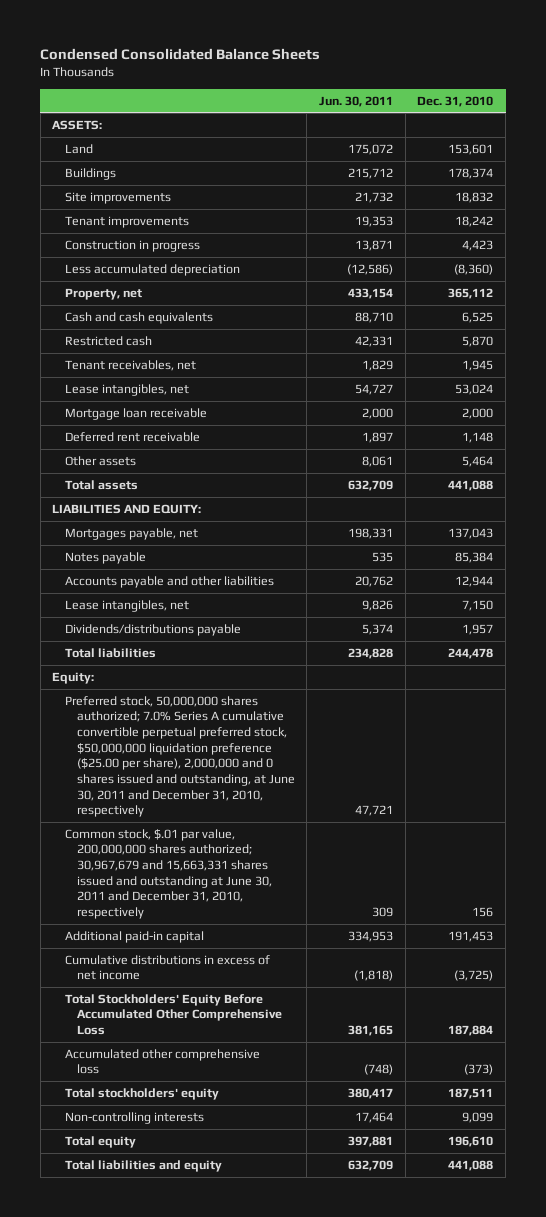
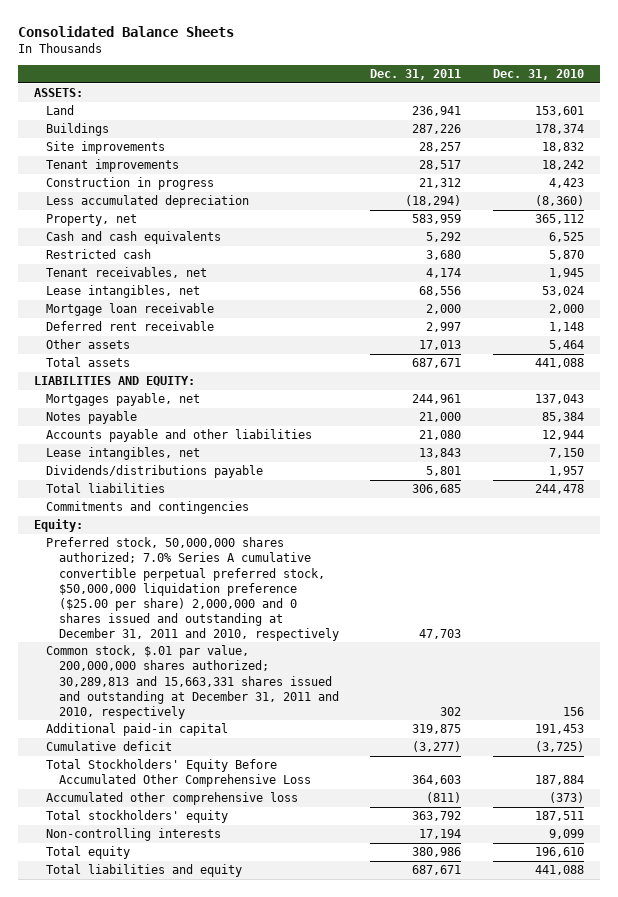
- Condensed Consolidated Balance Sheets
+ Consolidated Balance Sheets
- | Jun. 30, 2011 | Dec. 31, 2010
+ | Dec. 31, 2011 | Dec. 31, 2010
+ Commitments and contingencies
- Preferred stock, 50,000,000 shares authorized; 7.0% Series A cumulative convertible perpetual preferred stock, $50,000,000 liquidation preference ($25.00 per share), 2,000,000 and 0 shares issued and outstanding, at June 30, 2011 and December 31, 2010, respectively | 47,721 |
- Common stock, $.01 par value, 200,000,000 shares authorized; 30,967,679 and 15,663,331 shares issued and outstanding at June 30, 2011 and December 31, 2010, respectively | 309 | 156
+ Preferred stock, 50,000,000 shares authorized; 7.0% Series A cumulative convertible perpetual preferred stock, $50,000,000 liquidation preference ($25.00 per share) 2,000,000 and 0 shares issued and outstanding at December 31, 2011 and 2010, respectively | 47,703 |
+ Common stock, $.01 par value, 200,000,000 shares authorized; 30,289,813 and 15,663,331 shares issued and outstanding at December 31, 2011 and 2010, respectively | 302 | 156
- Cumulative distributions in excess of net income | (1,818) | (3,725)
+ Cumulative deficit | (3,277) | (3,725)

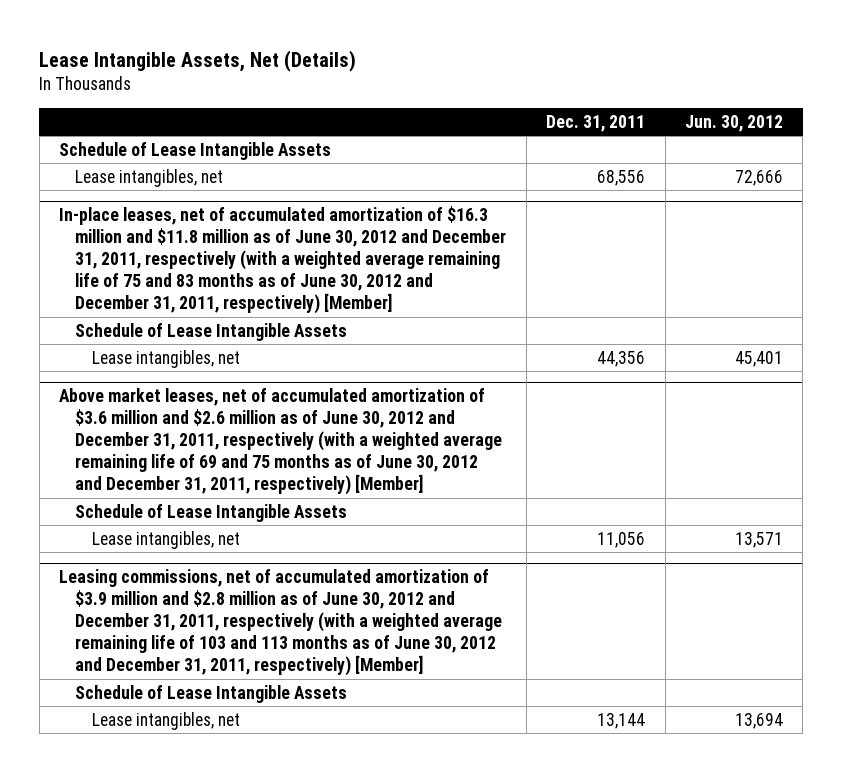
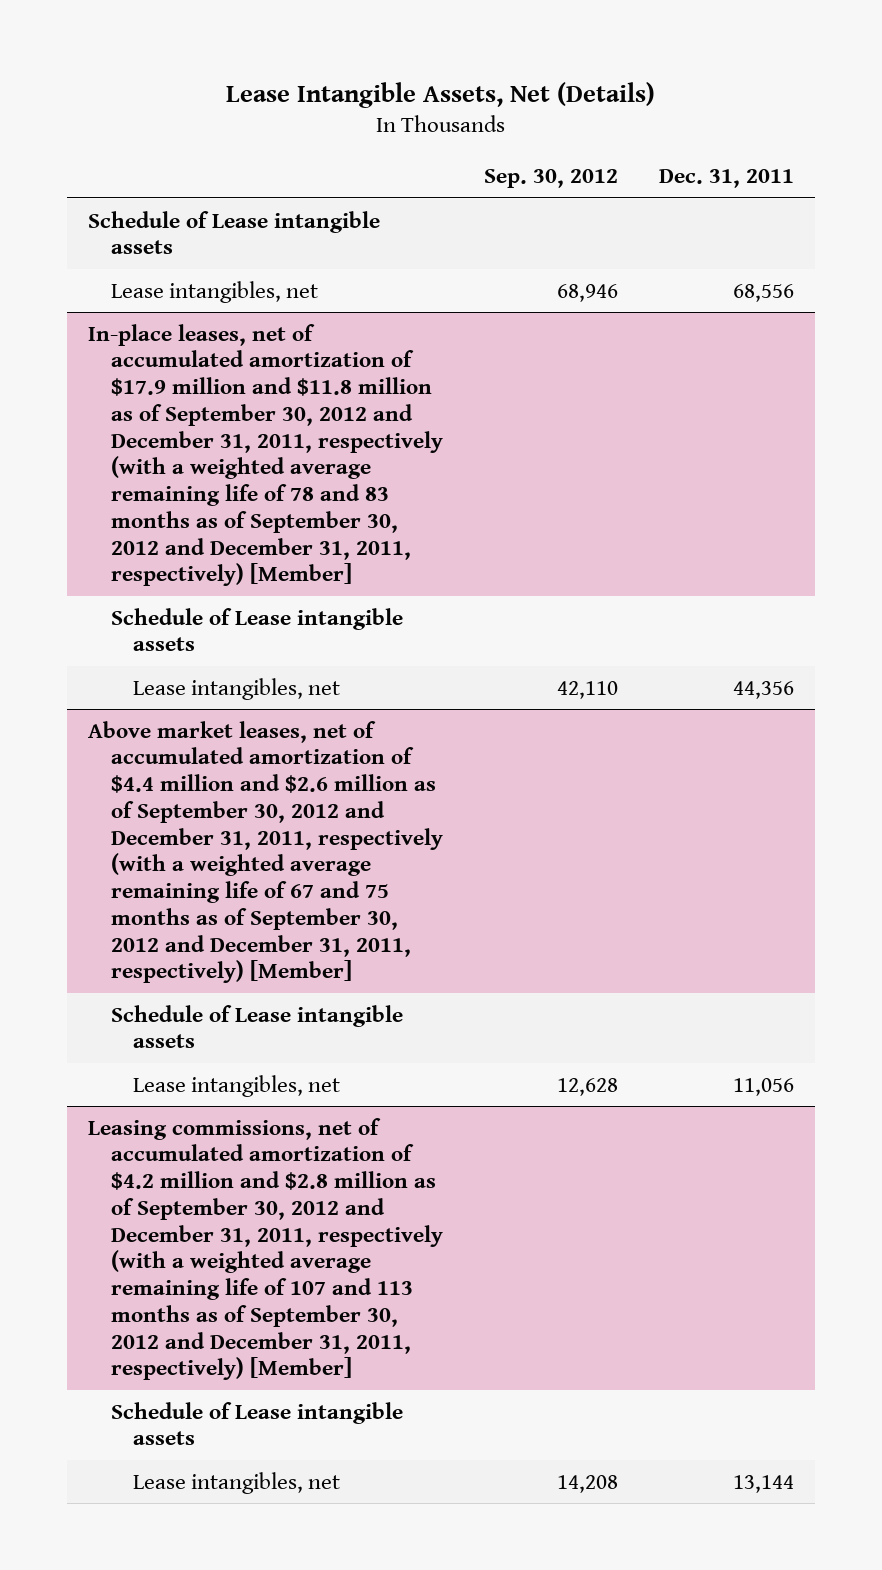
- | Dec. 31, 2011 | Jun. 30, 2012
+ | Sep. 30, 2012 | Dec. 31, 2011
- Schedule of Lease Intangible Assets
+ Schedule of Lease intangible assets
- In-place leases, net of accumulated amortization of $16.3 million and $11.8 million as of June 30, 2012 and December 31, 2011, respectively (with a weighted average remaining life of 75 and 83 months as of June 30, 2012 and December 31, 2011, respectively) [Member]
- Schedule of Lease Intangible Assets
+ In-place leases, net of accumulated amortization of $17.9 million and $11.8 million as of September 30, 2012 and December 31, 2011, respectively (with a weighted average remaining life of 78 and 83 months as of September 30, 2012 and December 31, 2011, respectively) [Member]
+ Schedule of Lease intangible assets
- Above market leases, net of accumulated amortization of $3.6 million and $2.6 million as of June 30, 2012 and December 31, 2011, respectively (with a weighted average remaining life of 69 and 75 months as of June 30, 2012 and December 31, 2011, respectively) [Member]
- Schedule of Lease Intangible Assets
+ Above market leases, net of accumulated amortization of $4.4 million and $2.6 million as of September 30, 2012 and December 31, 2011, respectively (with a weighted average remaining life of 67 and 75 months as of September 30, 2012 and December 31, 2011, respectively) [Member]
+ Schedule of Lease intangible assets
- Leasing commissions, net of accumulated amortization of $3.9 million and $2.8 million as of June 30, 2012 and December 31, 2011, respectively (with a weighted average remaining life of 103 and 113 months as of June 30, 2012 and December 31, 2011, respectively) [Member]
- Schedule of Lease Intangible Assets
+ Leasing commissions, net of accumulated amortization of $4.2 million and $2.8 million as of September 30, 2012 and December 31, 2011, respectively (with a weighted average remaining life of 107 and 113 months as of September 30, 2012 and December 31, 2011, respectively) [Member]
+ Schedule of Lease intangible assets

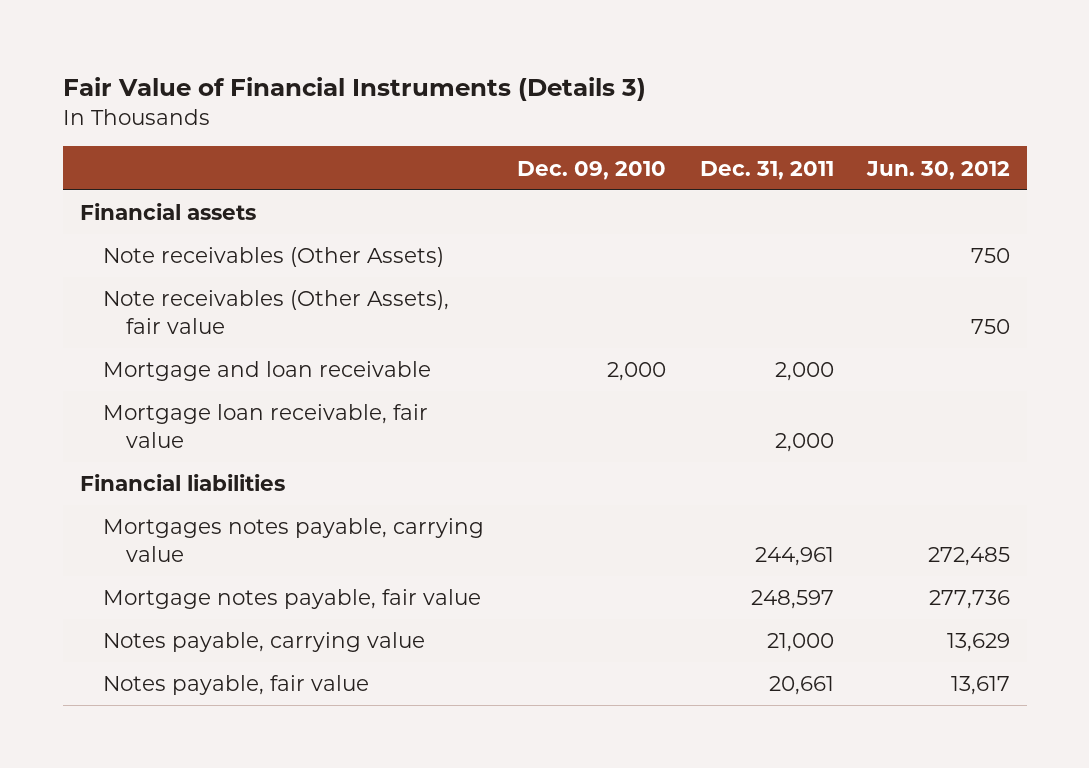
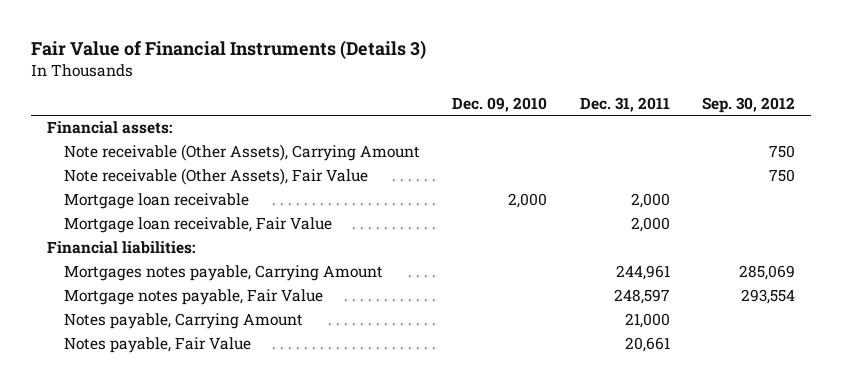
- | Dec. 09, 2010 | Dec. 31, 2011 | Jun. 30, 2012
+ | Dec. 09, 2010 | Dec. 31, 2011 | Sep. 30, 2012
- Financial assets
- Note receivables (Other Assets) | | | 750
- Note receivables (Other Assets), fair value | | | 750
- Mortgage and loan receivable | 2,000 | 2,000 |
- Mortgage loan receivable, fair value | | 2,000 |
- Financial liabilities
- Mortgages notes payable, carrying value | | 244,961 | 272,485
- Mortgage notes payable, fair value | | 248,597 | 277,736
- Notes payable, carrying value | | 21,000 | 13,629
- Notes payable, fair value | | 20,661 | 13,617
+ Financial assets:
+ Note receivable (Other Assets), Carrying Amount | | | 750
+ Note receivable (Other Assets), Fair Value | | | 750
+ Mortgage loan receivable | 2,000 | 2,000 |
+ Mortgage loan receivable, Fair Value | | 2,000 |
+ Financial liabilities:
+ Mortgages notes payable, Carrying Amount | | 244,961 | 285,069
+ Mortgage notes payable, Fair Value | | 248,597 | 293,554
+ Notes payable, Carrying Amount | | 21,000 |
+ Notes payable, Fair Value | | 20,661 |

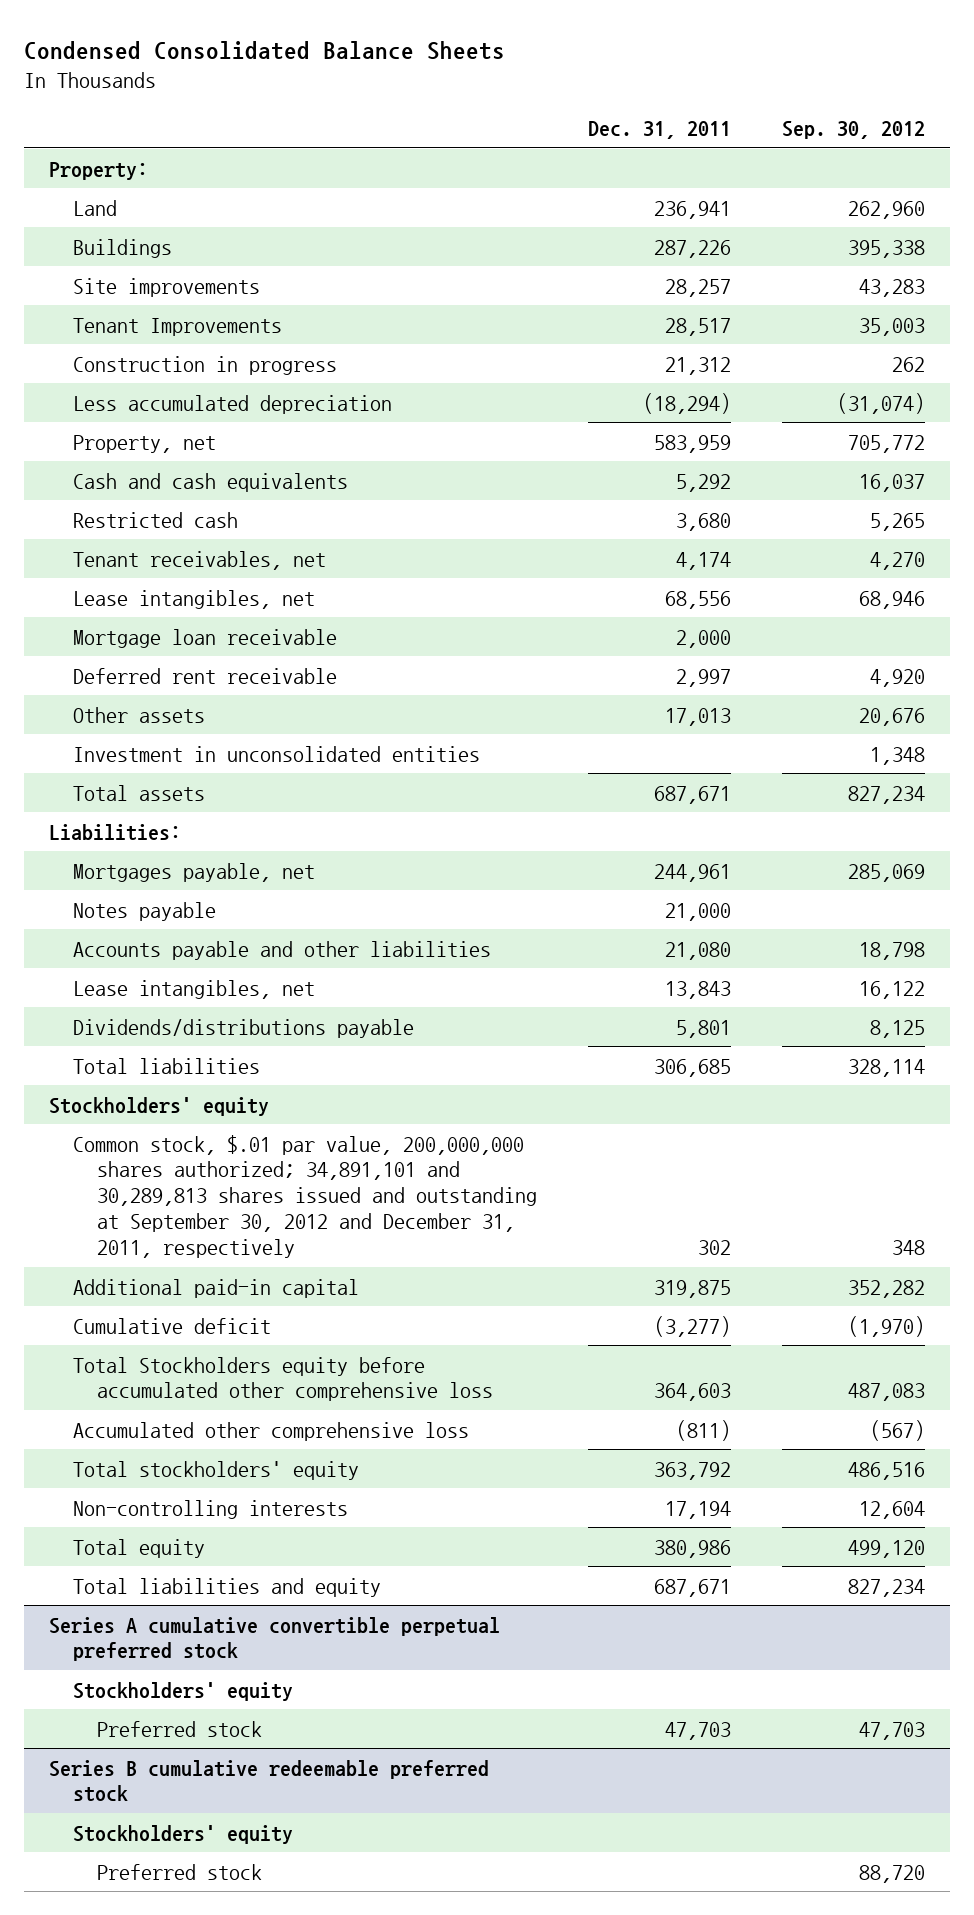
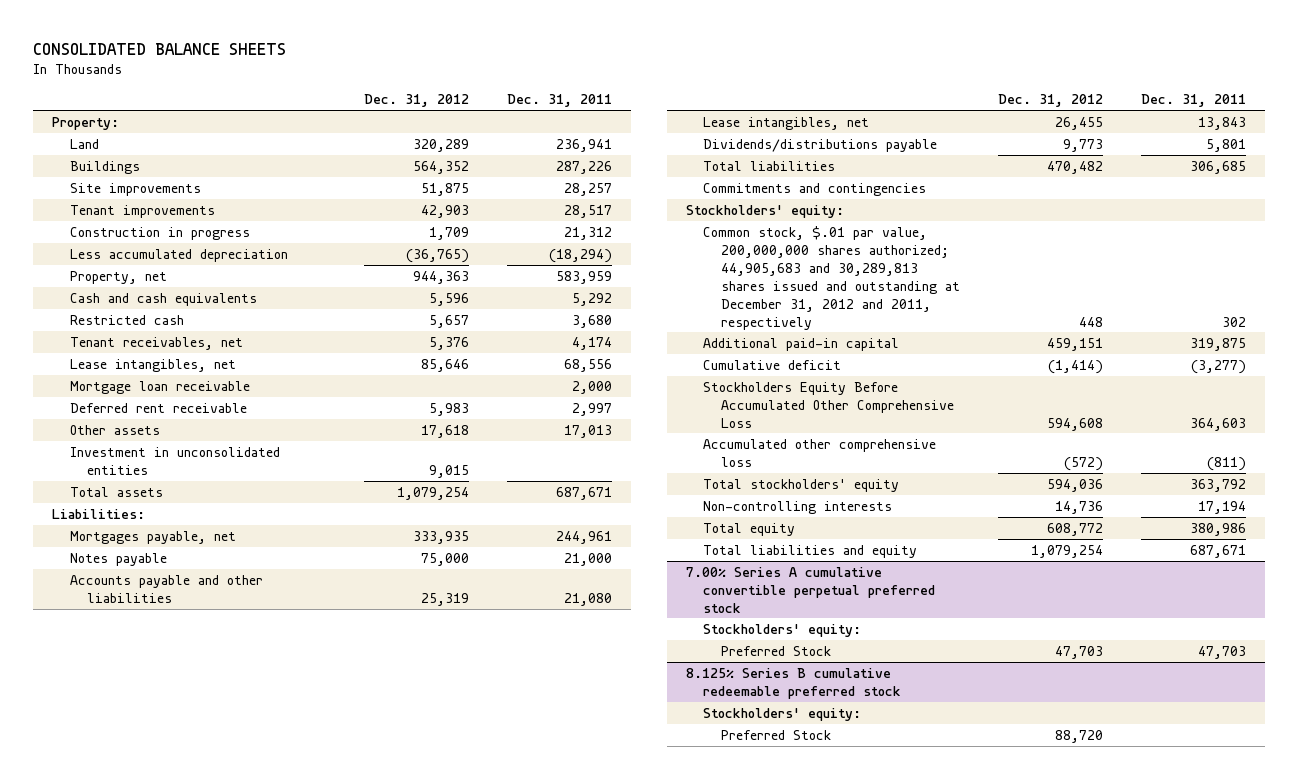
- Condensed Consolidated Balance Sheets
+ CONSOLIDATED BALANCE SHEETS
- | Dec. 31, 2011 | Sep. 30, 2012
+ | Dec. 31, 2012 | Dec. 31, 2011
- Tenant Improvements | 28,517 | 35,003
+ Tenant improvements | 42,903 | 28,517
- Stockholders' equity
- Common stock, $.01 par value, 200,000,000 shares authorized; 34,891,101 and 30,289,813 shares issued and outstanding at September 30, 2012 and December 31, 2011, respectively | 302 | 348
+ Commitments and contingencies
+ Stockholders' equity:
+ Common stock, $.01 par value, 200,000,000 shares authorized; 44,905,683 and 30,289,813 shares issued and outstanding at December 31, 2012 and 2011, respectively | 448 | 302
- Total Stockholders equity before accumulated other comprehensive loss | 364,603 | 487,083
+ Stockholders Equity Before Accumulated Other Comprehensive Loss | 594,608 | 364,603
- Series A cumulative convertible perpetual preferred stock
- Stockholders' equity
- Preferred stock | 47,703 | 47,703
- Series B cumulative redeemable preferred stock
- Stockholders' equity
- Preferred stock | | 88,720
+ 7.00% Series A cumulative convertible perpetual preferred stock
+ Stockholders' equity:
+ Preferred Stock | 47,703 | 47,703
+ 8.125% Series B cumulative redeemable preferred stock
+ Stockholders' equity:
+ Preferred Stock | 88,720 |

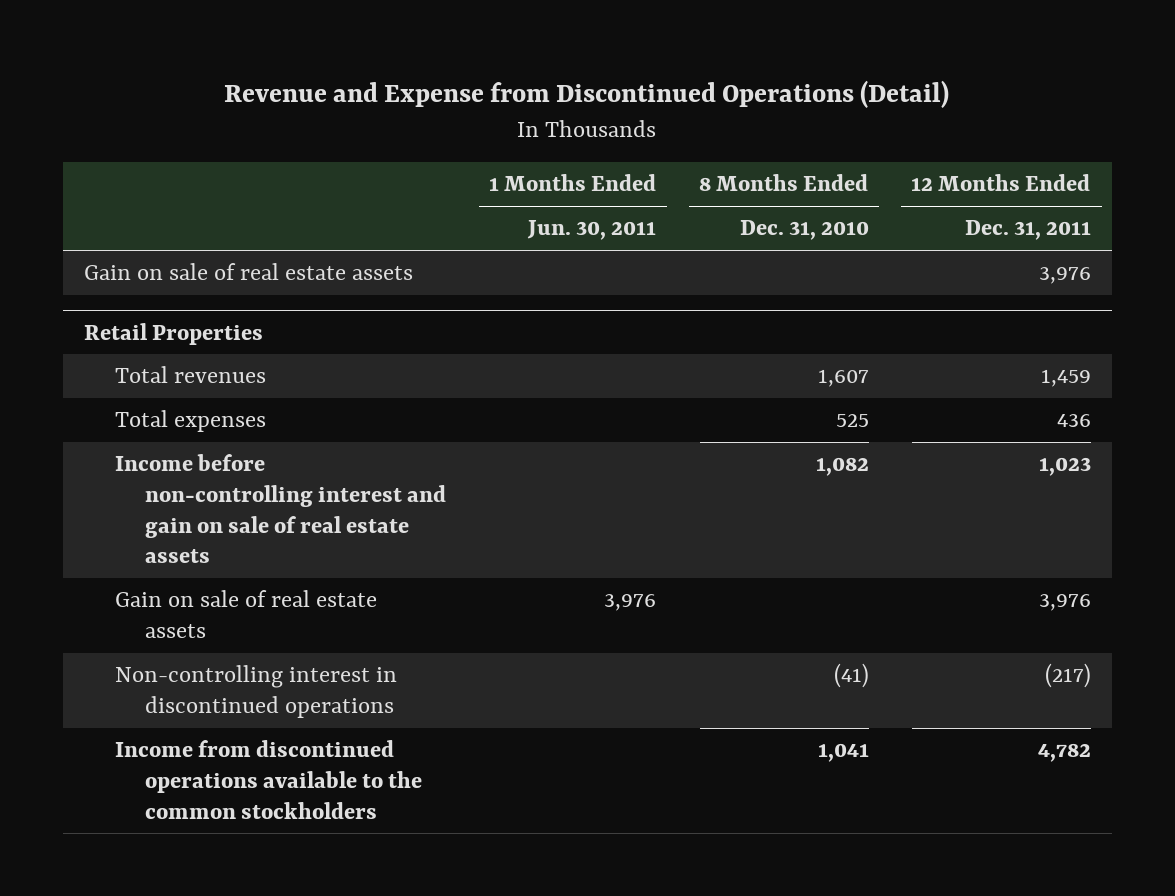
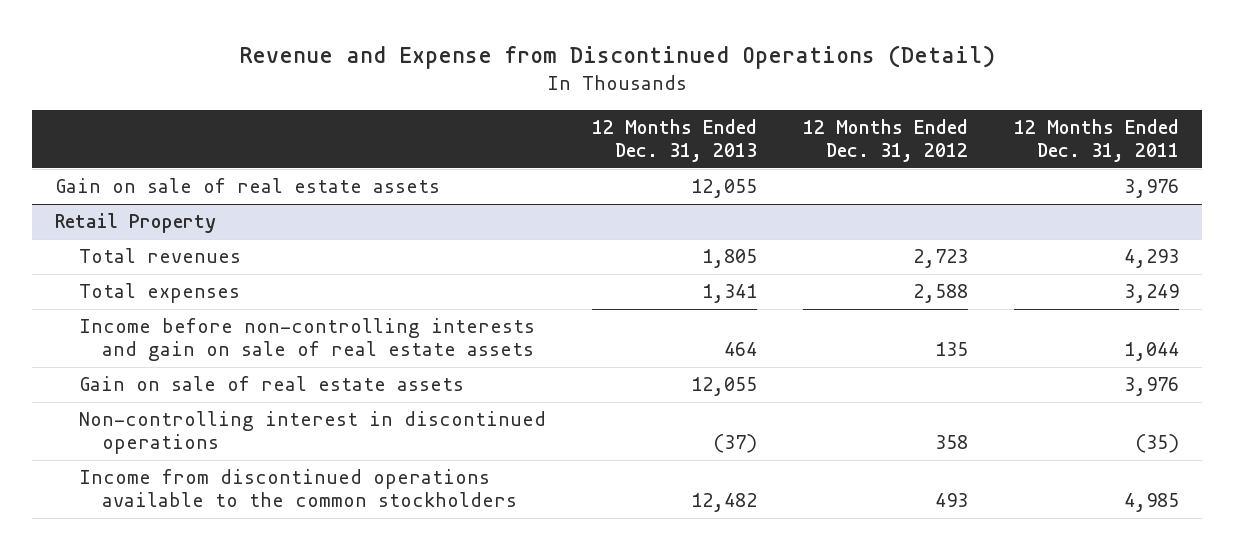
- | 1 Months Ended Jun. 30, 2011 | 8 Months Ended Dec. 31, 2010 | 12 Months Ended Dec. 31, 2011
+ | 12 Months Ended Dec. 31, 2013 | 12 Months Ended Dec. 31, 2012 | 12 Months Ended Dec. 31, 2011
- Retail Properties
- Total revenues | | 1,607 | 1,459
- Total expenses | | 525 | 436
- Income before non-controlling interest and gain on sale of real estate assets | | 1,082 | 1,023
+ Retail Property
+ Total revenues | 1,805 | 2,723 | 4,293
+ Total expenses | 1,341 | 2,588 | 3,249
+ Income before non-controlling interests and gain on sale of real estate assets | 464 | 135 | 1,044
- Non-controlling interest in discontinued operations | | (41) | (217)
- Income from discontinued operations available to the common stockholders | | 1,041 | 4,782
+ Non-controlling interest in discontinued operations | (37) | 358 | (35)
+ Income from discontinued operations available to the common stockholders | 12,482 | 493 | 4,985

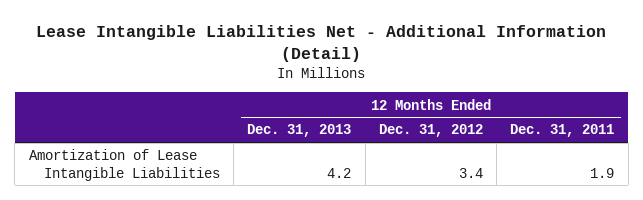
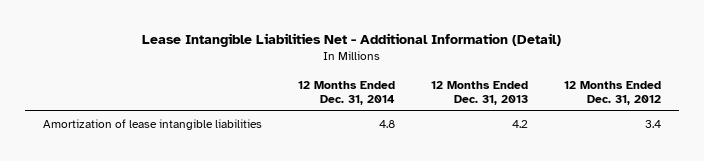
- | 12 Months Ended Dec. 31, 2013 | 12 Months Ended Dec. 31, 2012 | 12 Months Ended Dec. 31, 2011
+ | 12 Months Ended Dec. 31, 2014 | 12 Months Ended Dec. 31, 2013 | 12 Months Ended Dec. 31, 2012
- Amortization of Lease Intangible Liabilities | 4.2 | 3.4 | 1.9
+ Amortization of lease intangible liabilities | 4.8 | 4.2 | 3.4

